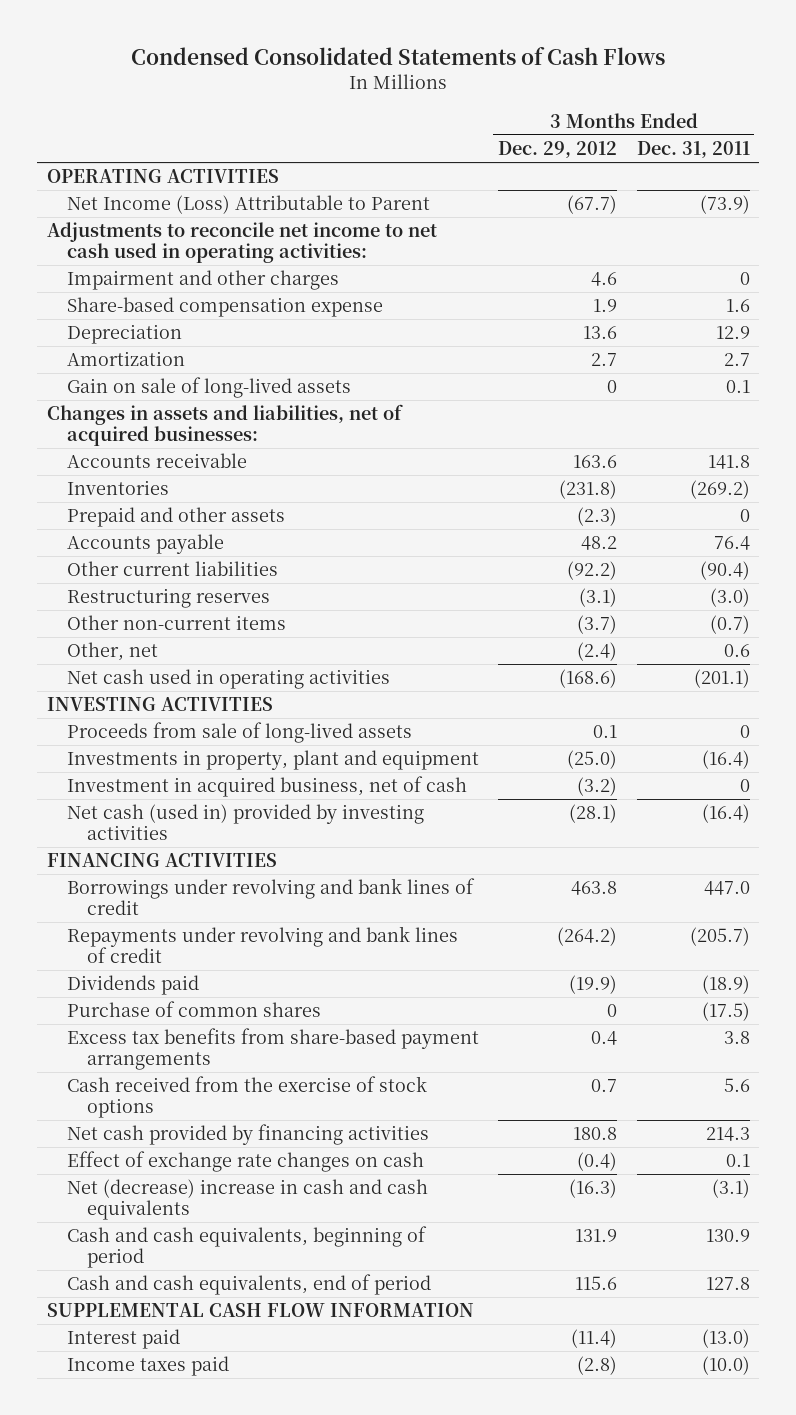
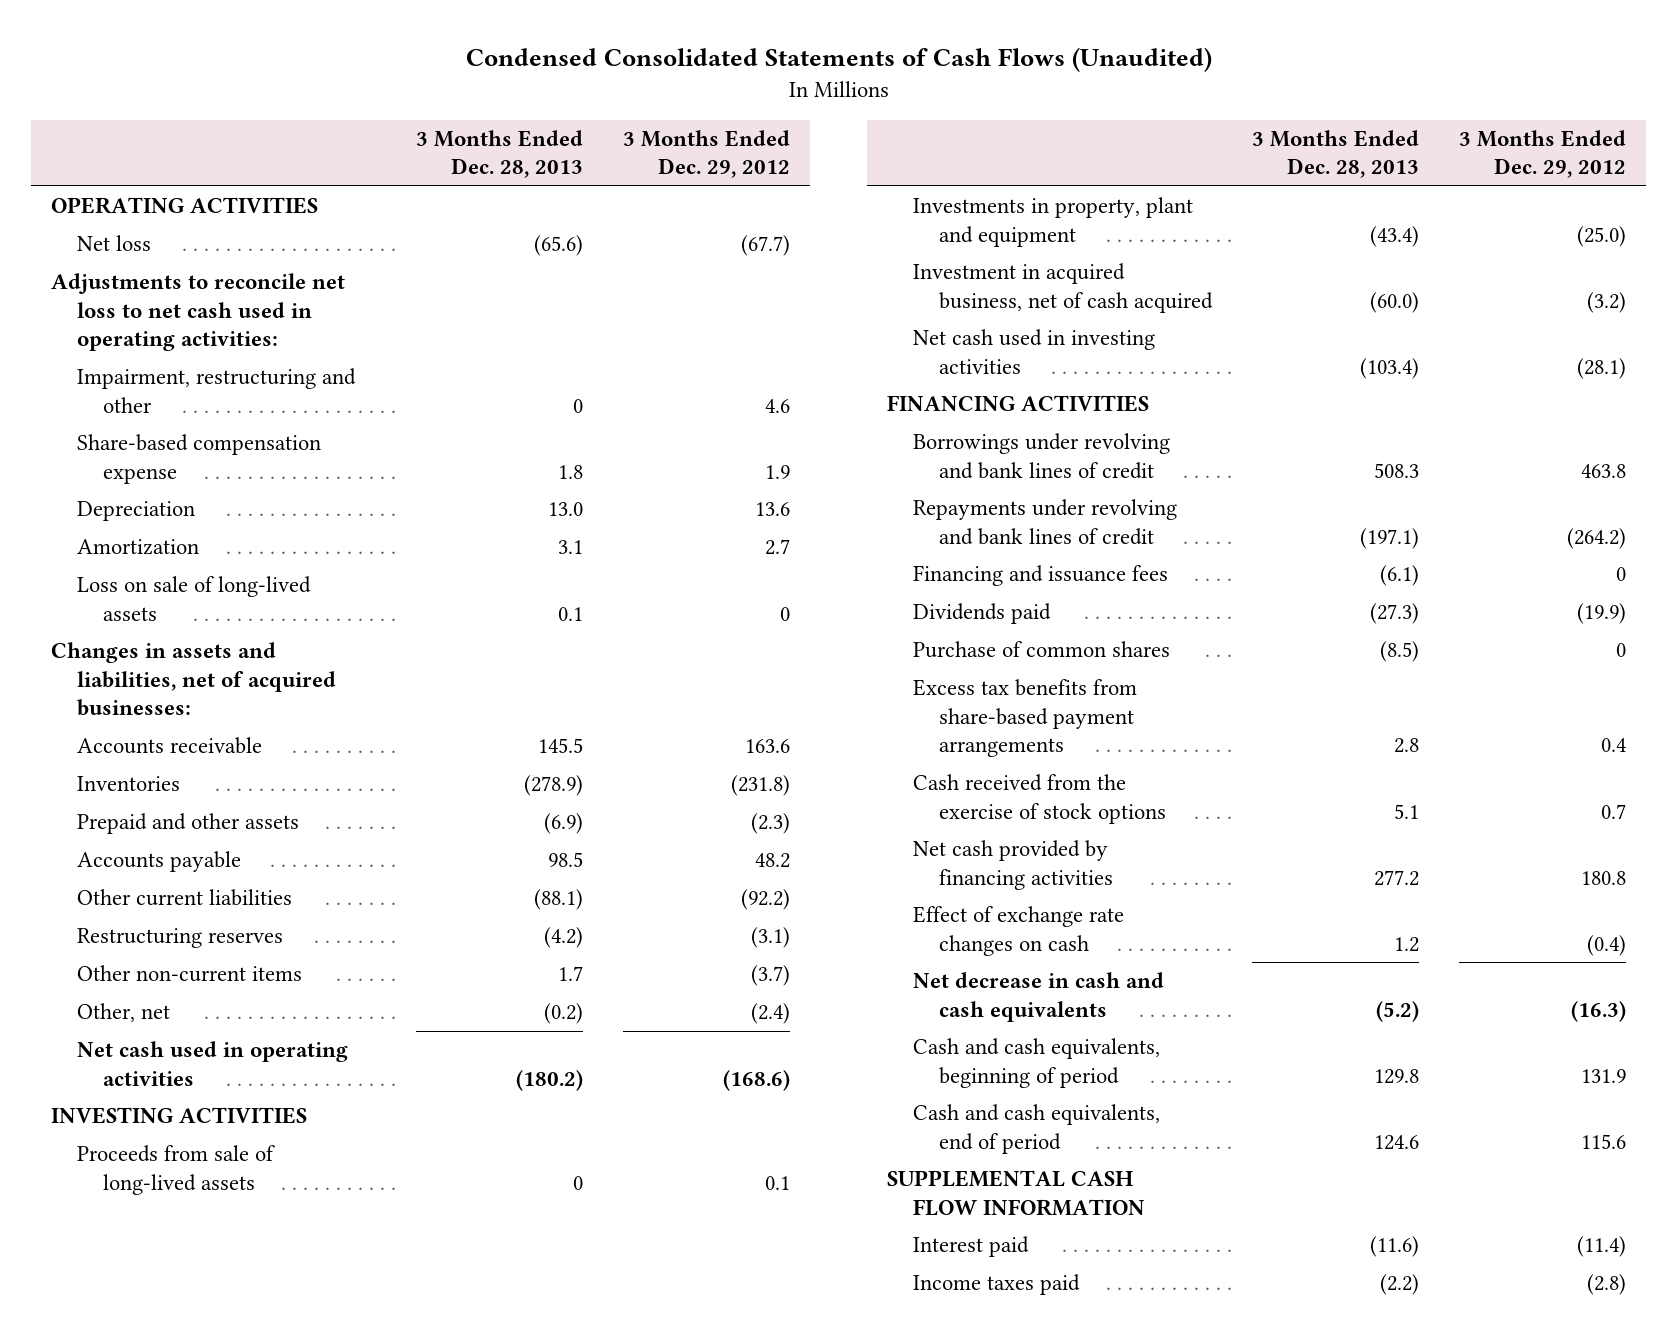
- Condensed Consolidated Statements of Cash Flows
+ Condensed Consolidated Statements of Cash Flows (Unaudited)
- | 3 Months Ended Dec. 29, 2012 | 3 Months Ended Dec. 31, 2011
+ | 3 Months Ended Dec. 28, 2013 | 3 Months Ended Dec. 29, 2012
- Net Income (Loss) Attributable to Parent | (67.7) | (73.9)
- Adjustments to reconcile net income to net cash used in operating activities:
- Impairment and other charges | 4.6 | 0
+ Net loss | (65.6) | (67.7)
+ Adjustments to reconcile net loss to net cash used in operating activities:
+ Impairment, restructuring and other | 0 | 4.6
- Gain on sale of long-lived assets | 0 | 0.1
+ Loss on sale of long-lived assets | 0.1 | 0
- Investment in acquired business, net of cash | (3.2) | 0
- Net cash (used in) provided by investing activities | (28.1) | (16.4)
+ Investment in acquired business, net of cash acquired | (60.0) | (3.2)
+ Net cash used in investing activities | (103.4) | (28.1)
+ Financing and issuance fees | (6.1) | 0
- Net (decrease) increase in cash and cash equivalents | (16.3) | (3.1)
+ Net decrease in cash and cash equivalents | (5.2) | (16.3)

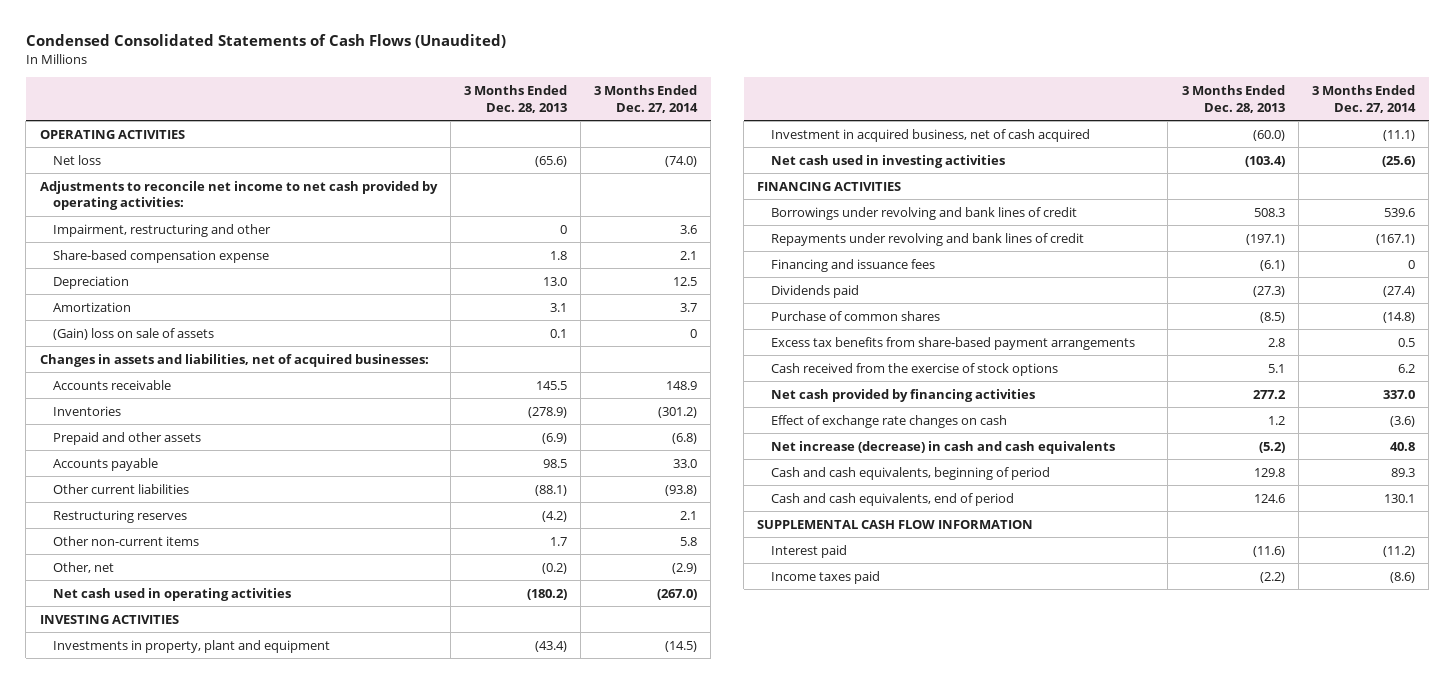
- | 3 Months Ended Dec. 28, 2013 | 3 Months Ended Dec. 29, 2012
+ | 3 Months Ended Dec. 28, 2013 | 3 Months Ended Dec. 27, 2014
- Adjustments to reconcile net loss to net cash used in operating activities:
+ Adjustments to reconcile net income to net cash provided by operating activities:
- Loss on sale of long-lived assets | 0.1 | 0
+ (Gain) loss on sale of assets | 0.1 | 0
- Proceeds from sale of long-lived assets | 0 | 0.1
- Net decrease in cash and cash equivalents | (5.2) | (16.3)
+ Net increase (decrease) in cash and cash equivalents | (5.2) | 40.8

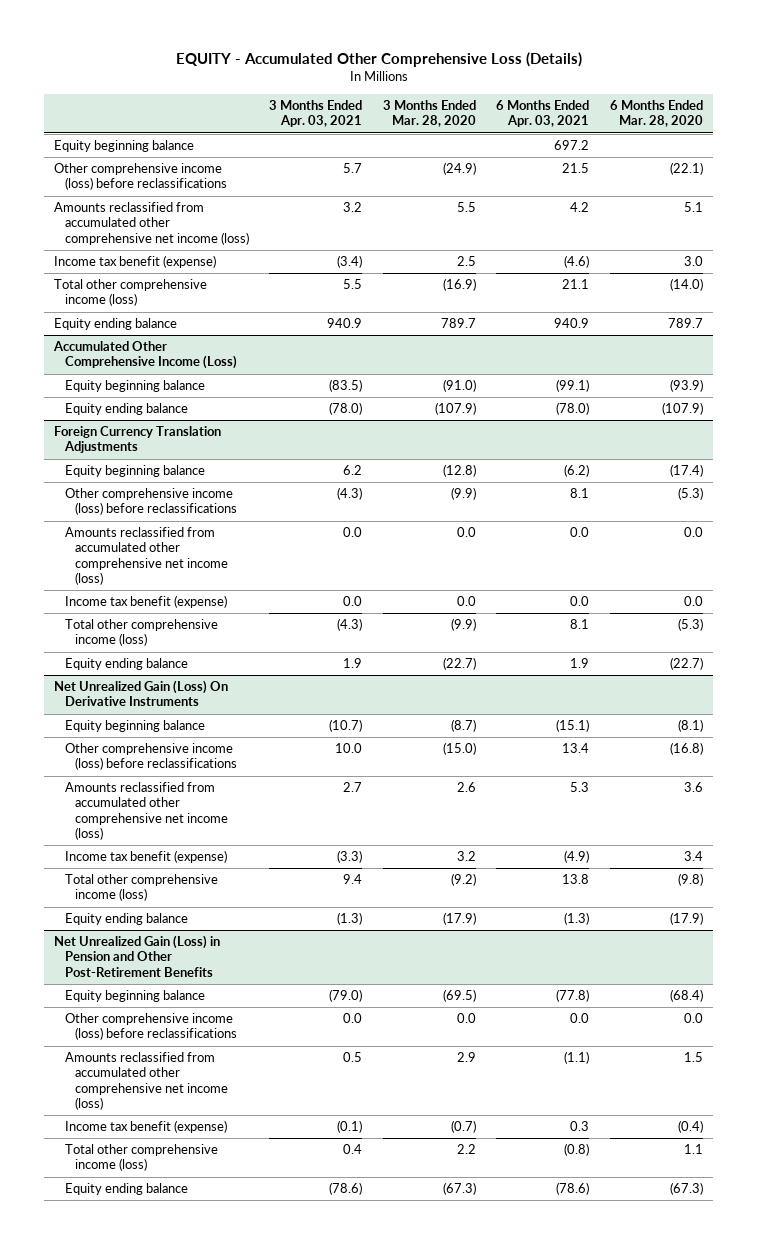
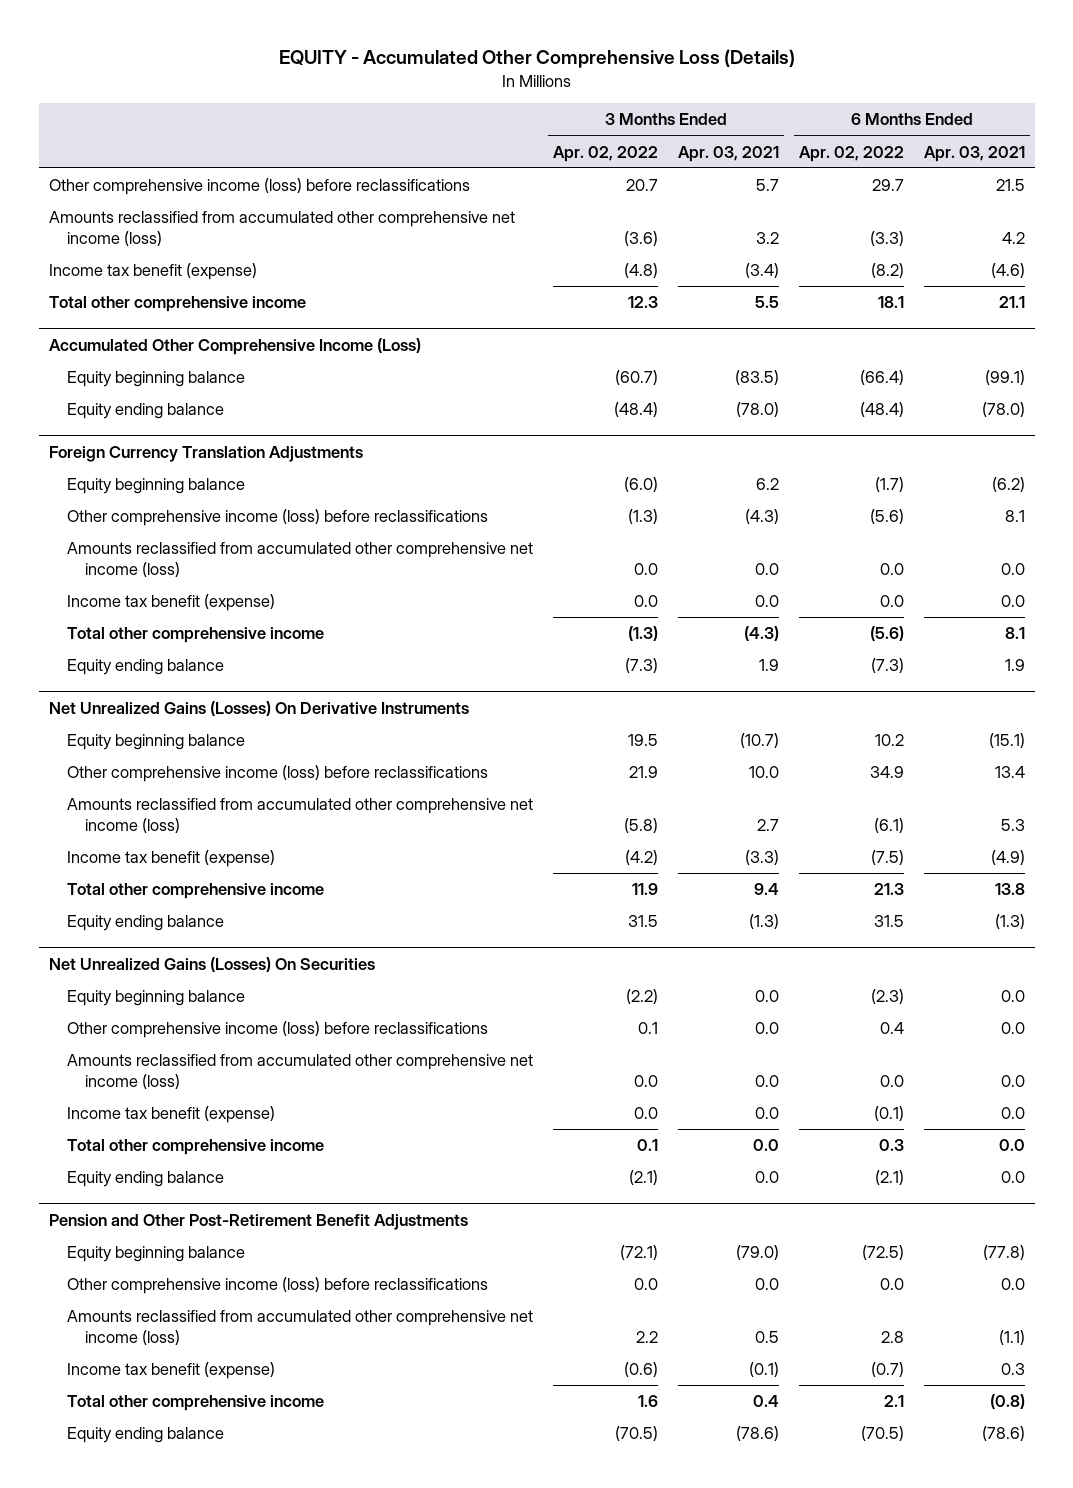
- | 3 Months Ended Apr. 03, 2021 | 3 Months Ended Mar. 28, 2020 | 6 Months Ended Apr. 03, 2021 | 6 Months Ended Mar. 28, 2020
+ | 3 Months Ended Apr. 02, 2022 | 3 Months Ended Apr. 03, 2021 | 6 Months Ended Apr. 02, 2022 | 6 Months Ended Apr. 03, 2021
- Equity beginning balance | | | 697.2 |
- Total other comprehensive income (loss) | 5.5 | (16.9) | 21.1 | (14.0)
- Equity ending balance | 940.9 | 789.7 | 940.9 | 789.7
+ Total other comprehensive income | 12.3 | 5.5 | 18.1 | 21.1
@ Foreign Currency Translation Adjustments
- Total other comprehensive income (loss) | (4.3) | (9.9) | 8.1 | (5.3)
+ Total other comprehensive income | (1.3) | (4.3) | (5.6) | 8.1
- Net Unrealized Gain (Loss) On Derivative Instruments
+ Net Unrealized Gains (Losses) On Derivative Instruments
- Total other comprehensive income (loss) | 9.4 | (9.2) | 13.8 | (9.8)
+ Total other comprehensive income | 11.9 | 9.4 | 21.3 | 13.8
- Net Unrealized Gain (Loss) in Pension and Other Post-Retirement Benefits
+ Net Unrealized Gains (Losses) On Securities
+ Equity beginning balance | (2.2) | 0.0 | (2.3) | 0.0
+ Other comprehensive income (loss) before reclassifications | 0.1 | 0.0 | 0.4 | 0.0
+ Amounts reclassified from accumulated other comprehensive net income (loss) | 0.0 | 0.0 | 0.0 | 0.0
+ Income tax benefit (expense) | 0.0 | 0.0 | (0.1) | 0.0
+ Total other comprehensive income | 0.1 | 0.0 | 0.3 | 0.0
+ Equity ending balance | (2.1) | 0.0 | (2.1) | 0.0
+ Pension and Other Post-Retirement Benefit Adjustments
- Total other comprehensive income (loss) | 0.4 | 2.2 | (0.8) | 1.1
+ Total other comprehensive income | 1.6 | 0.4 | 2.1 | (0.8)

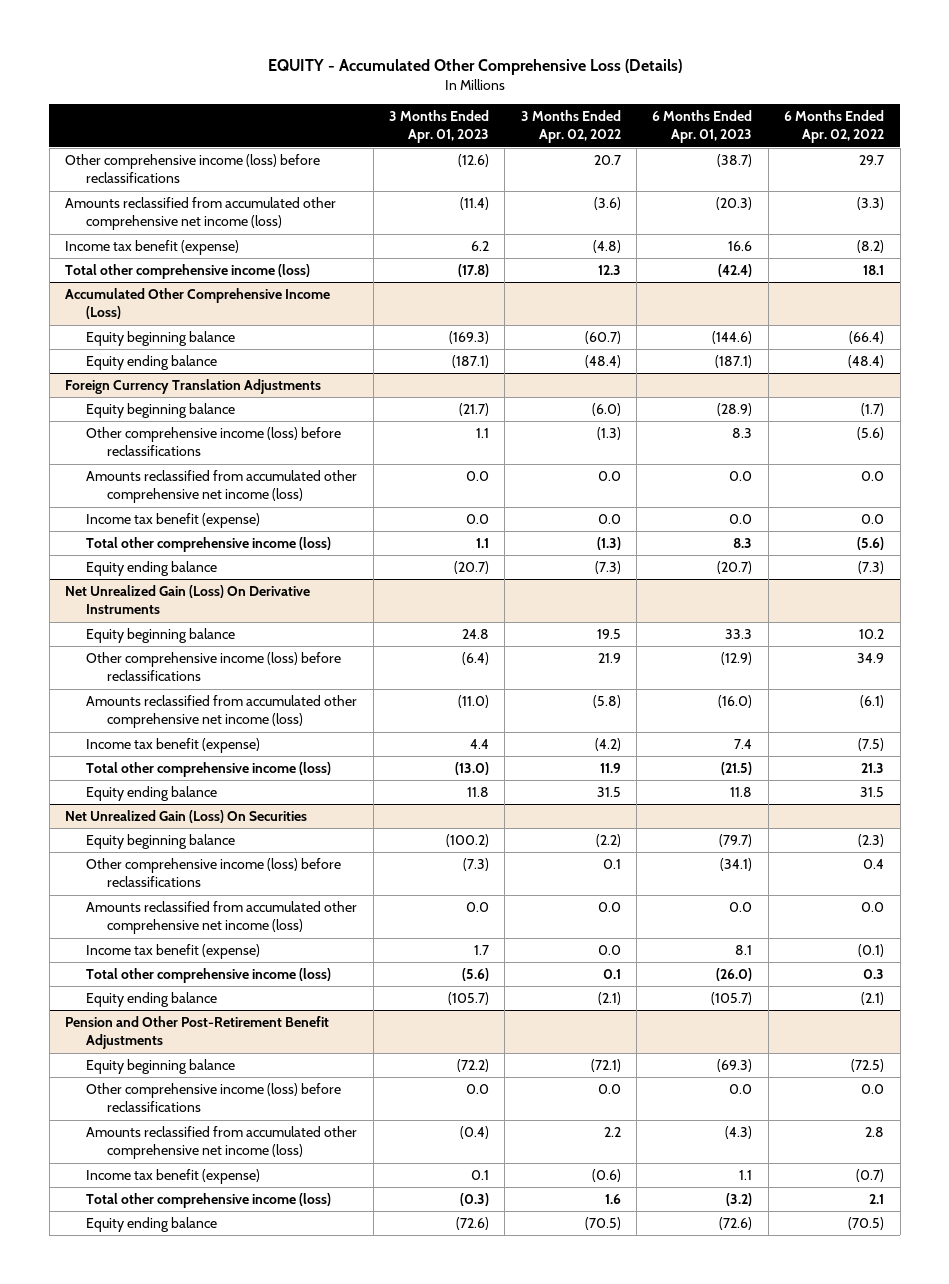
- | 3 Months Ended Apr. 02, 2022 | 3 Months Ended Apr. 03, 2021 | 6 Months Ended Apr. 02, 2022 | 6 Months Ended Apr. 03, 2021
+ | 3 Months Ended Apr. 01, 2023 | 3 Months Ended Apr. 02, 2022 | 6 Months Ended Apr. 01, 2023 | 6 Months Ended Apr. 02, 2022
- Total other comprehensive income | 12.3 | 5.5 | 18.1 | 21.1
+ Total other comprehensive income (loss) | (17.8) | 12.3 | (42.4) | 18.1
@ Foreign Currency Translation Adjustments
- Total other comprehensive income | (1.3) | (4.3) | (5.6) | 8.1
+ Total other comprehensive income (loss) | 1.1 | (1.3) | 8.3 | (5.6)
- Net Unrealized Gains (Losses) On Derivative Instruments
+ Net Unrealized Gain (Loss) On Derivative Instruments
- Total other comprehensive income | 11.9 | 9.4 | 21.3 | 13.8
+ Total other comprehensive income (loss) | (13.0) | 11.9 | (21.5) | 21.3
- Net Unrealized Gains (Losses) On Securities
+ Net Unrealized Gain (Loss) On Securities
- Total other comprehensive income | 0.1 | 0.0 | 0.3 | 0.0
+ Total other comprehensive income (loss) | (5.6) | 0.1 | (26.0) | 0.3
@ Pension and Other Post-Retirement Benefit Adjustments
- Total other comprehensive income | 1.6 | 0.4 | 2.1 | (0.8)
+ Total other comprehensive income (loss) | (0.3) | 1.6 | (3.2) | 2.1

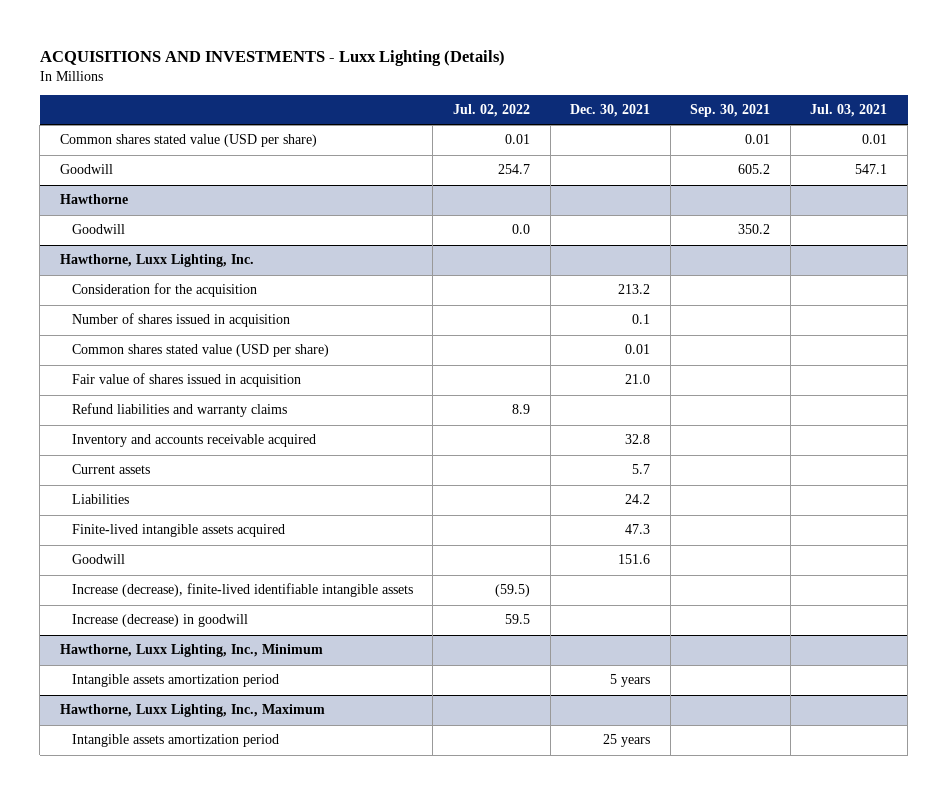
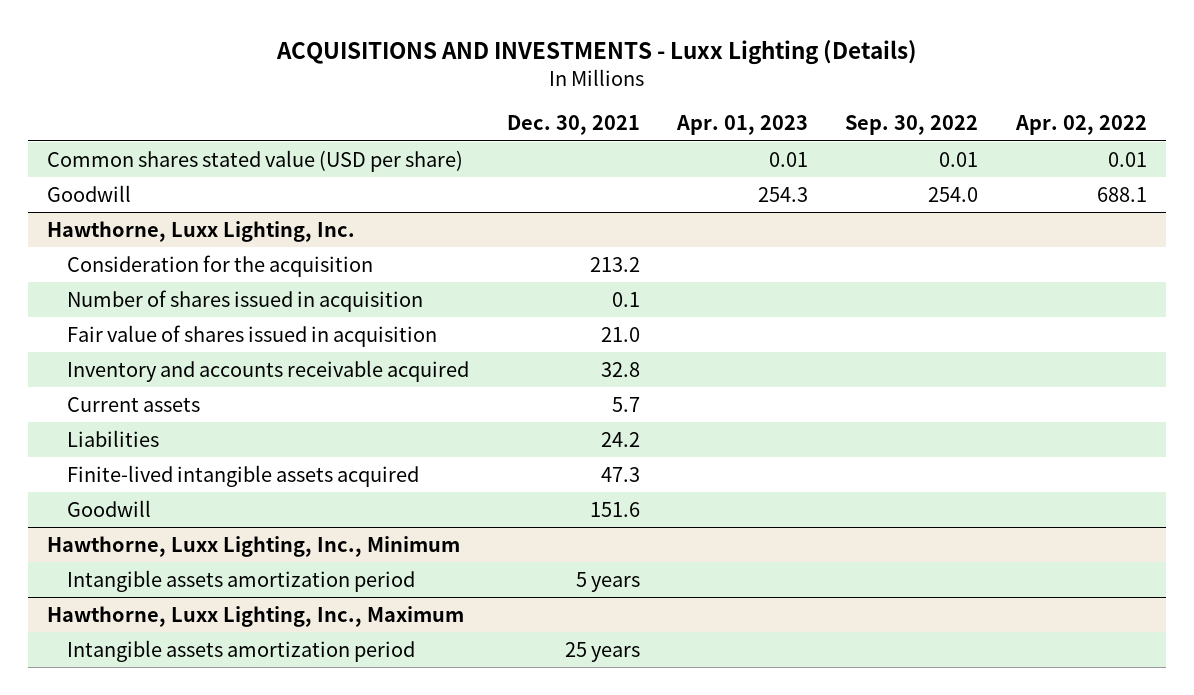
- | Jul. 02, 2022 | Dec. 30, 2021 | Sep. 30, 2021 | Jul. 03, 2021
+ | Dec. 30, 2021 | Apr. 01, 2023 | Sep. 30, 2022 | Apr. 02, 2022
- Hawthorne
- Goodwill | 0.0 | | 350.2 |
@ Hawthorne, Luxx Lighting, Inc.
- Common shares stated value (USD per share) | | 0.01 | |
- Refund liabilities and warranty claims | 8.9 | | |
- Increase (decrease), finite-lived identifiable intangible assets | (59.5) | | |
- Increase (decrease) in goodwill | 59.5 | | |

